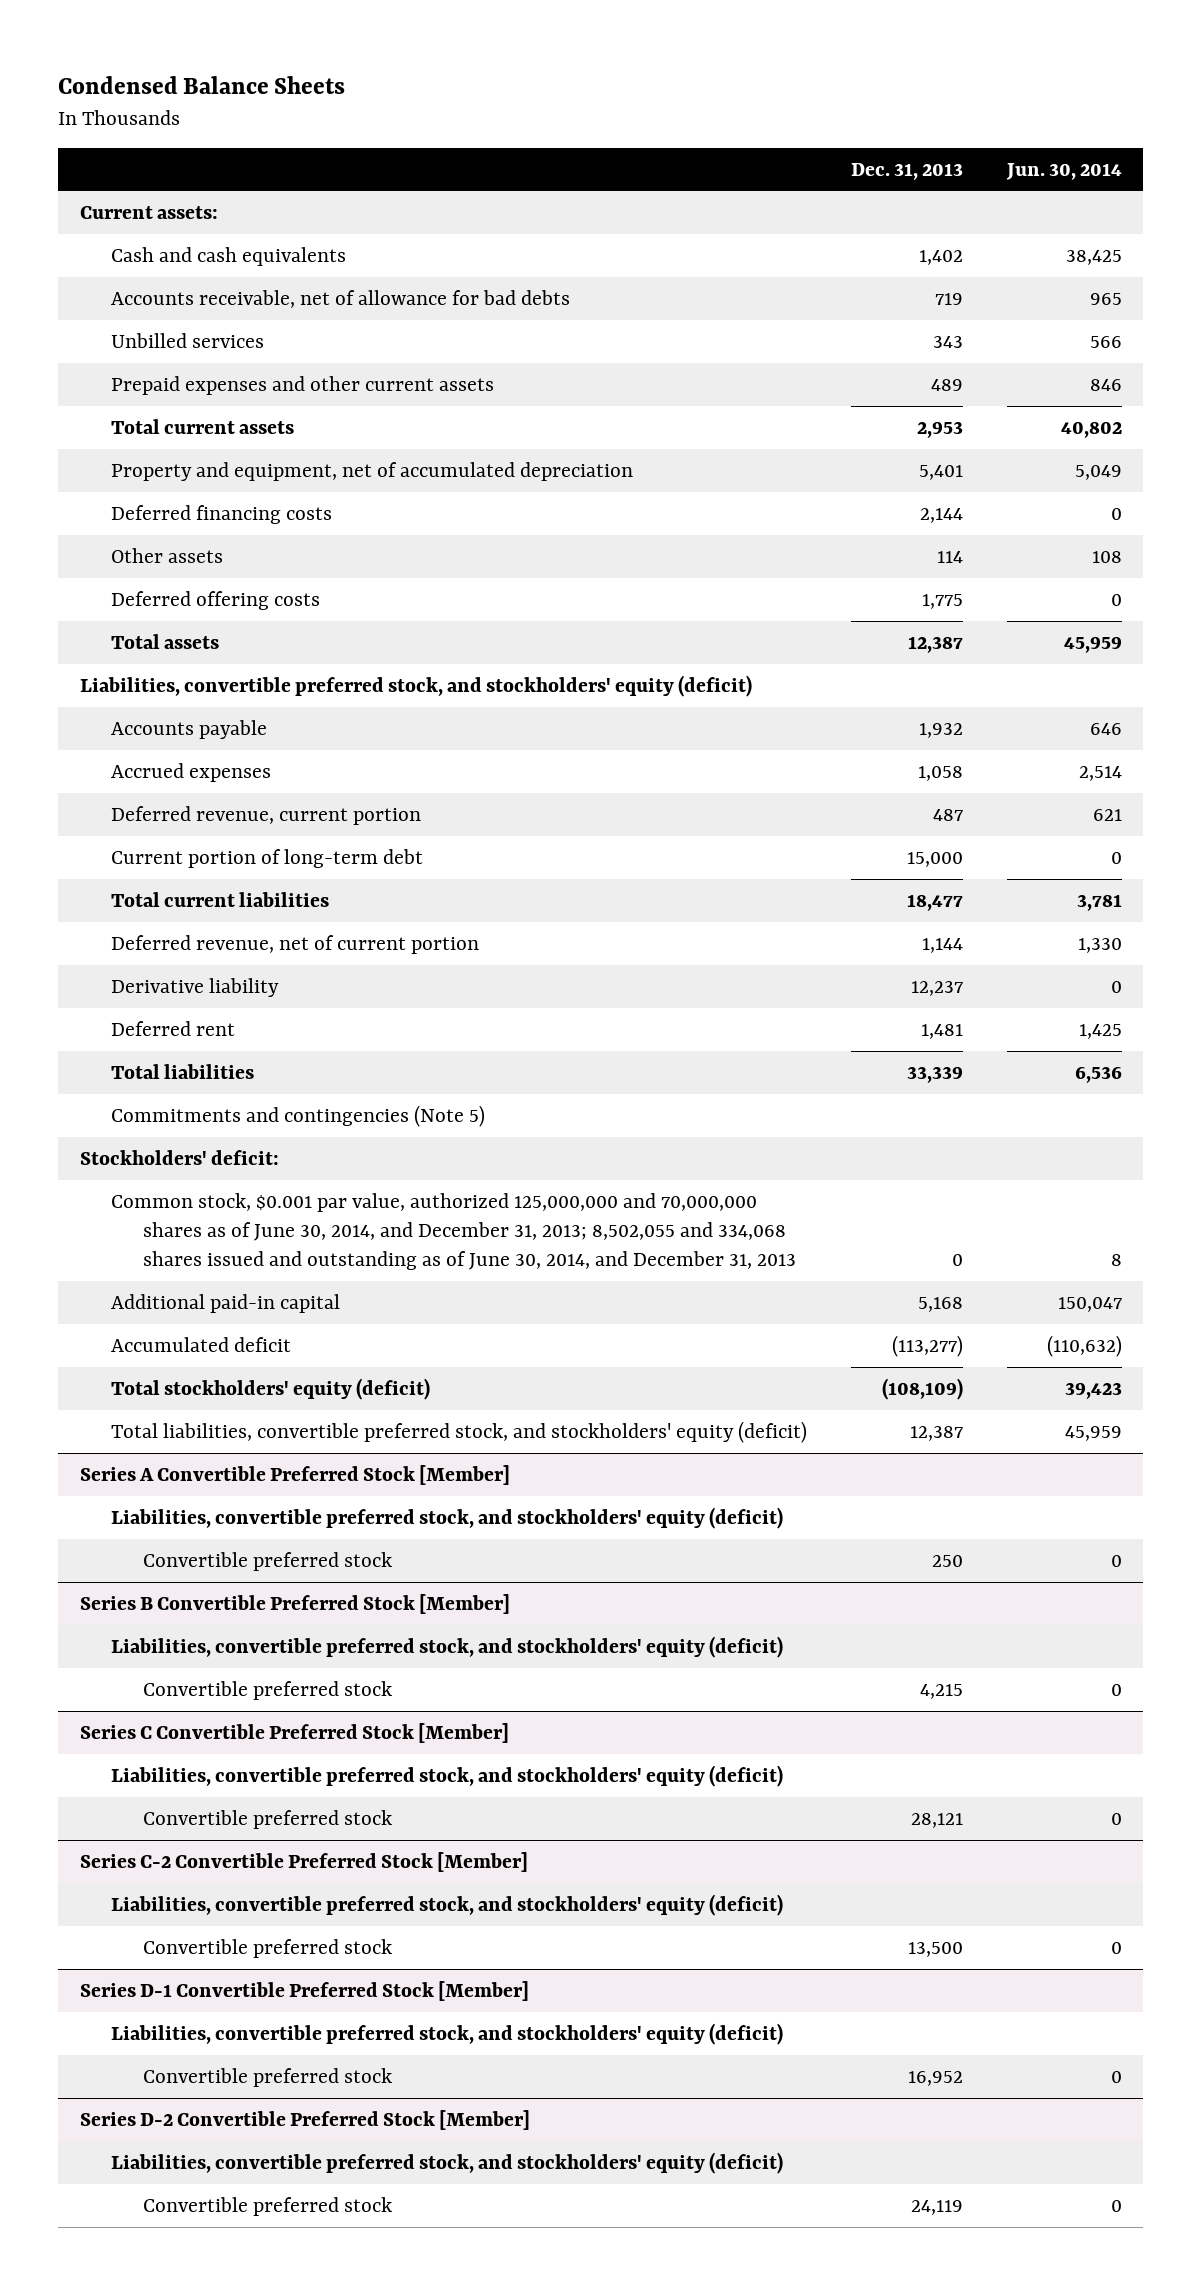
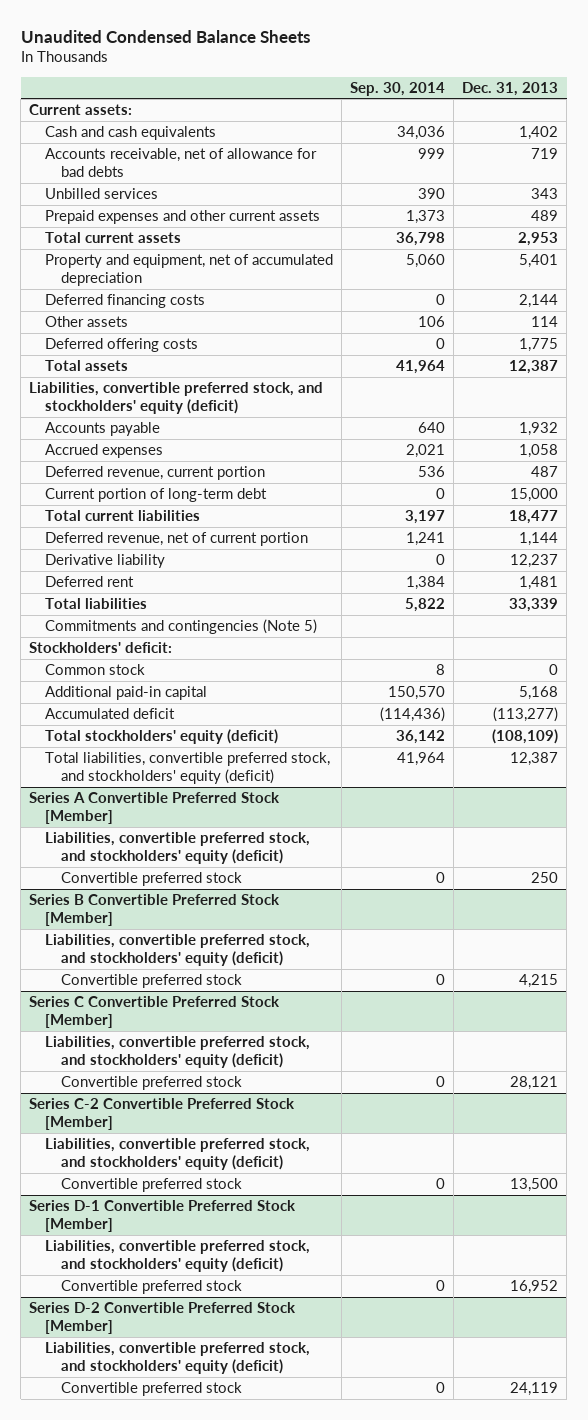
- Condensed Balance Sheets
+ Unaudited Condensed Balance Sheets
- | Dec. 31, 2013 | Jun. 30, 2014
+ | Sep. 30, 2014 | Dec. 31, 2013
- Common stock, $0.001 par value, authorized 125,000,000 and 70,000,000 shares as of June 30, 2014, and December 31, 2013; 8,502,055 and 334,068 shares issued and outstanding as of June 30, 2014, and December 31, 2013 | 0 | 8
+ Common stock | 8 | 0

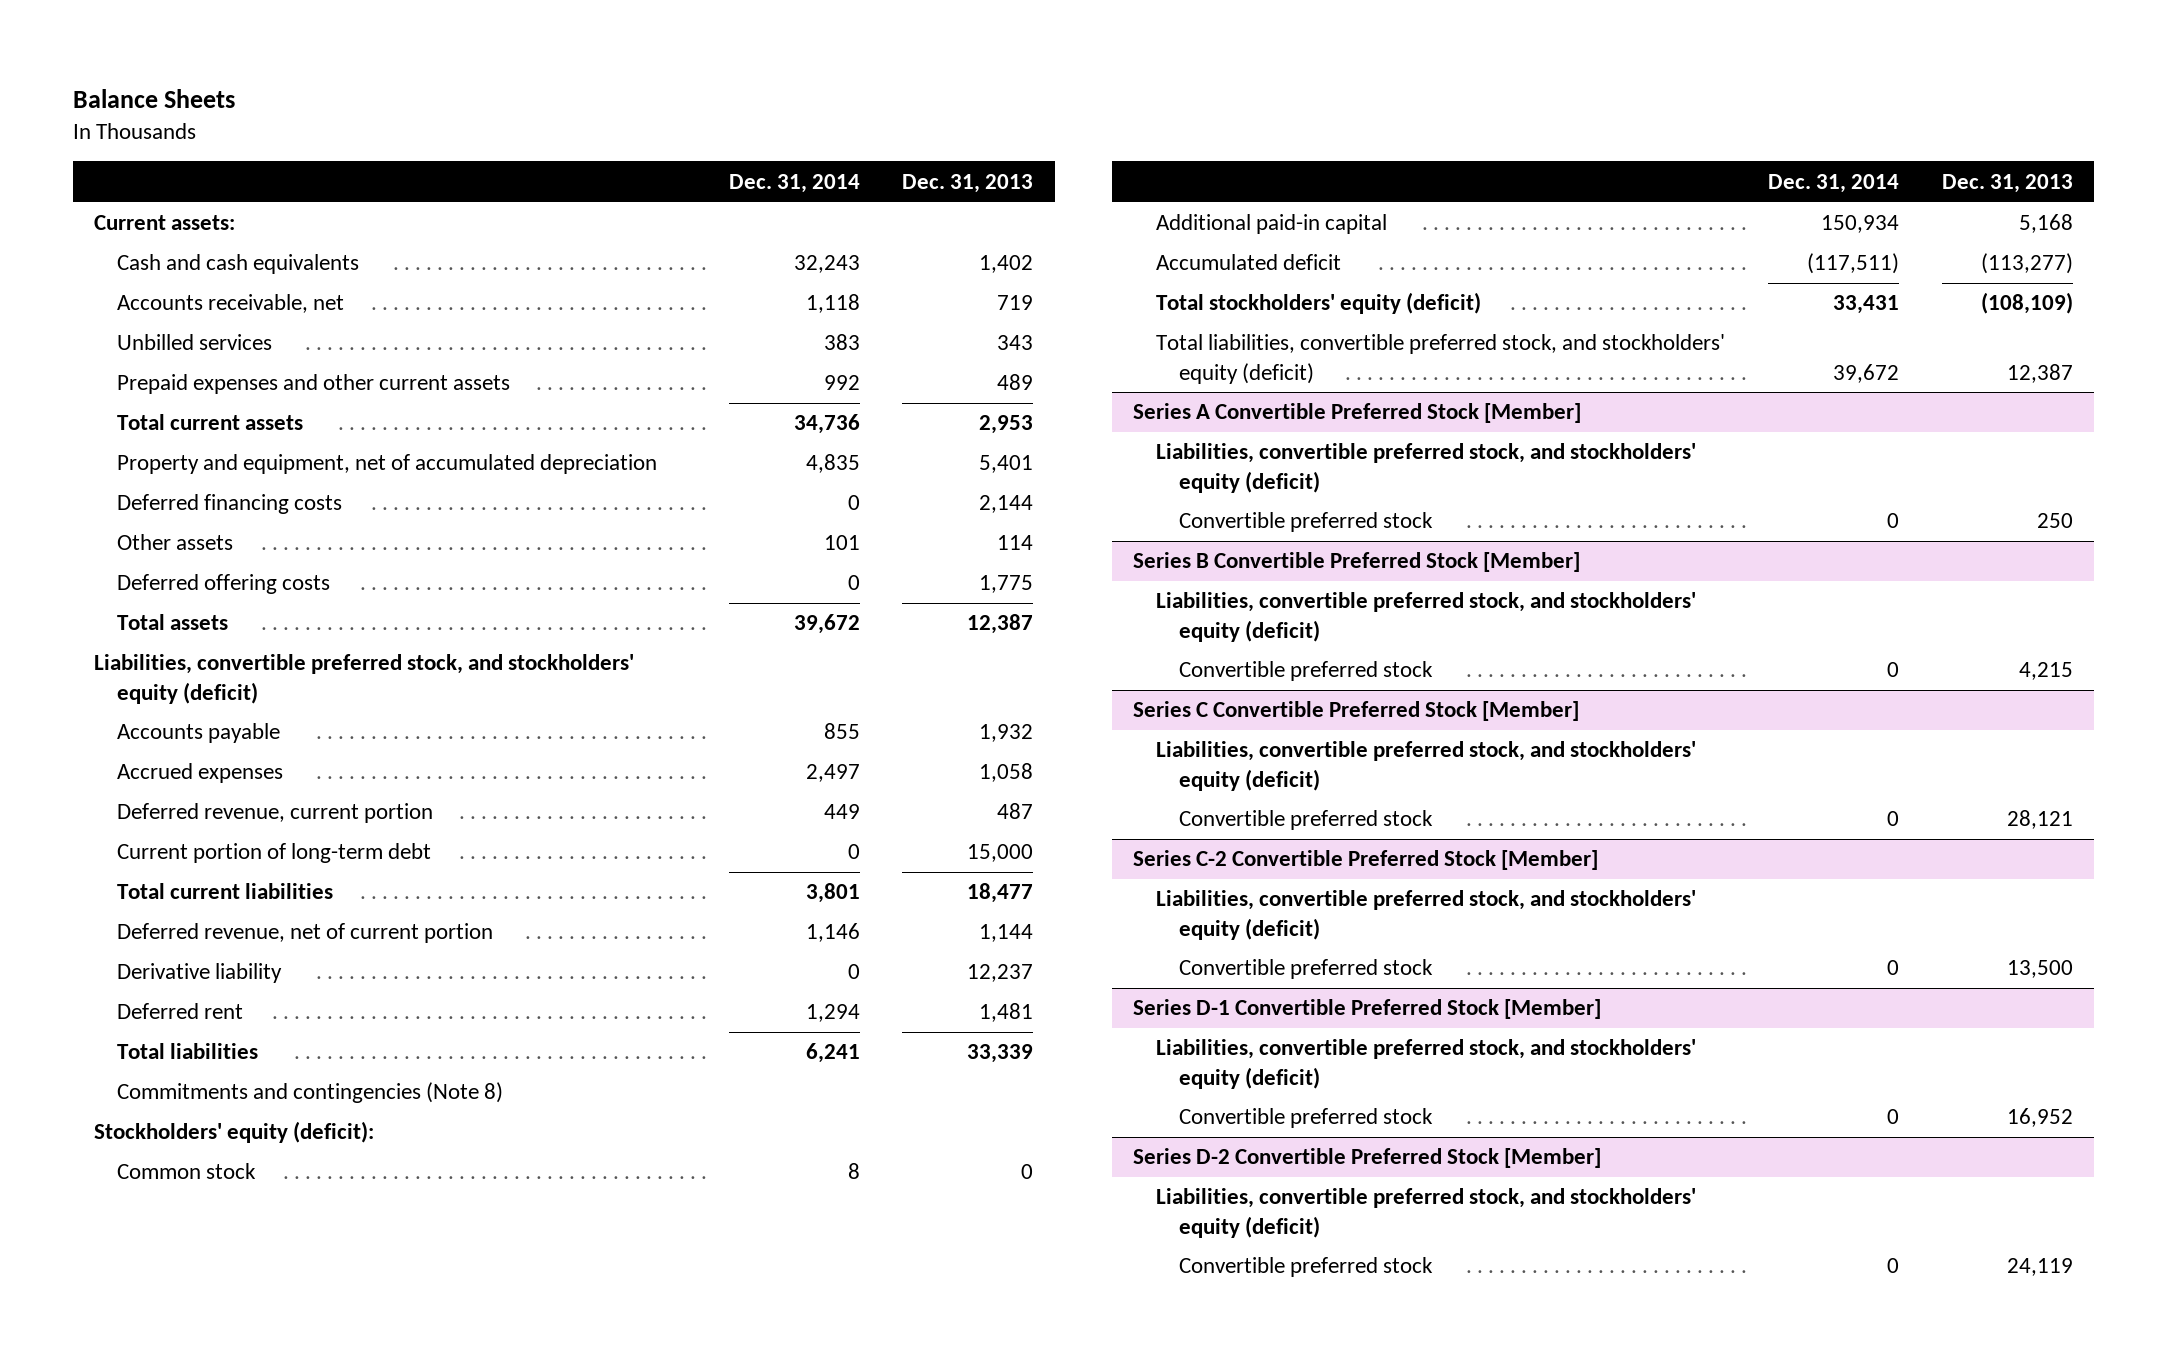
- Unaudited Condensed Balance Sheets
+ Balance Sheets
- | Sep. 30, 2014 | Dec. 31, 2013
+ | Dec. 31, 2014 | Dec. 31, 2013
- Accounts receivable, net of allowance for bad debts | 999 | 719
+ Accounts receivable, net | 1,118 | 719
- Commitments and contingencies (Note 5)
- Stockholders' deficit:
+ Commitments and contingencies (Note 8)
+ Stockholders' equity (deficit):

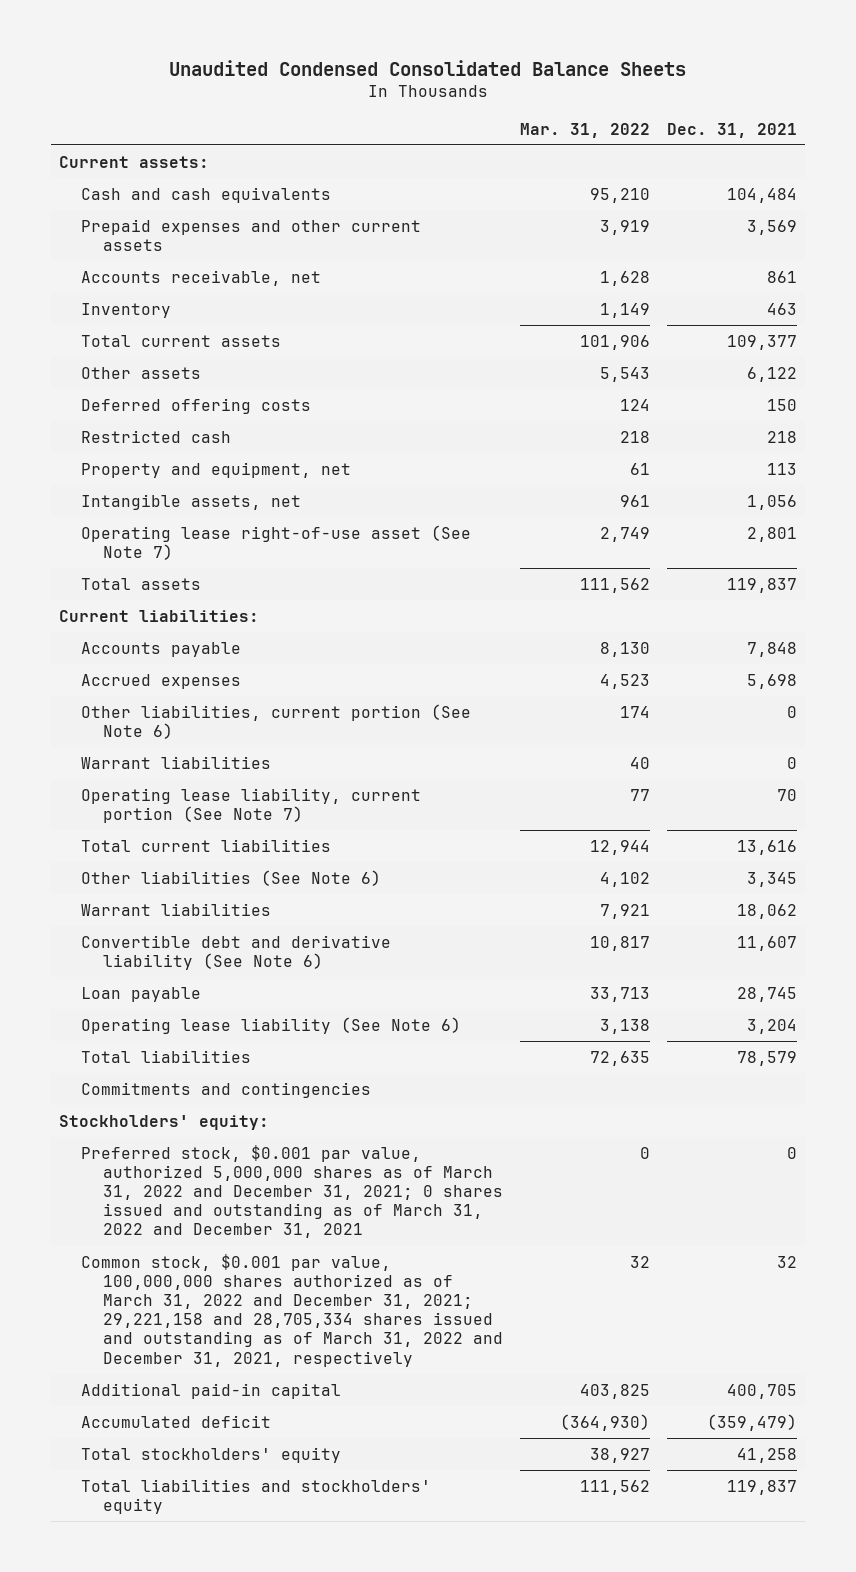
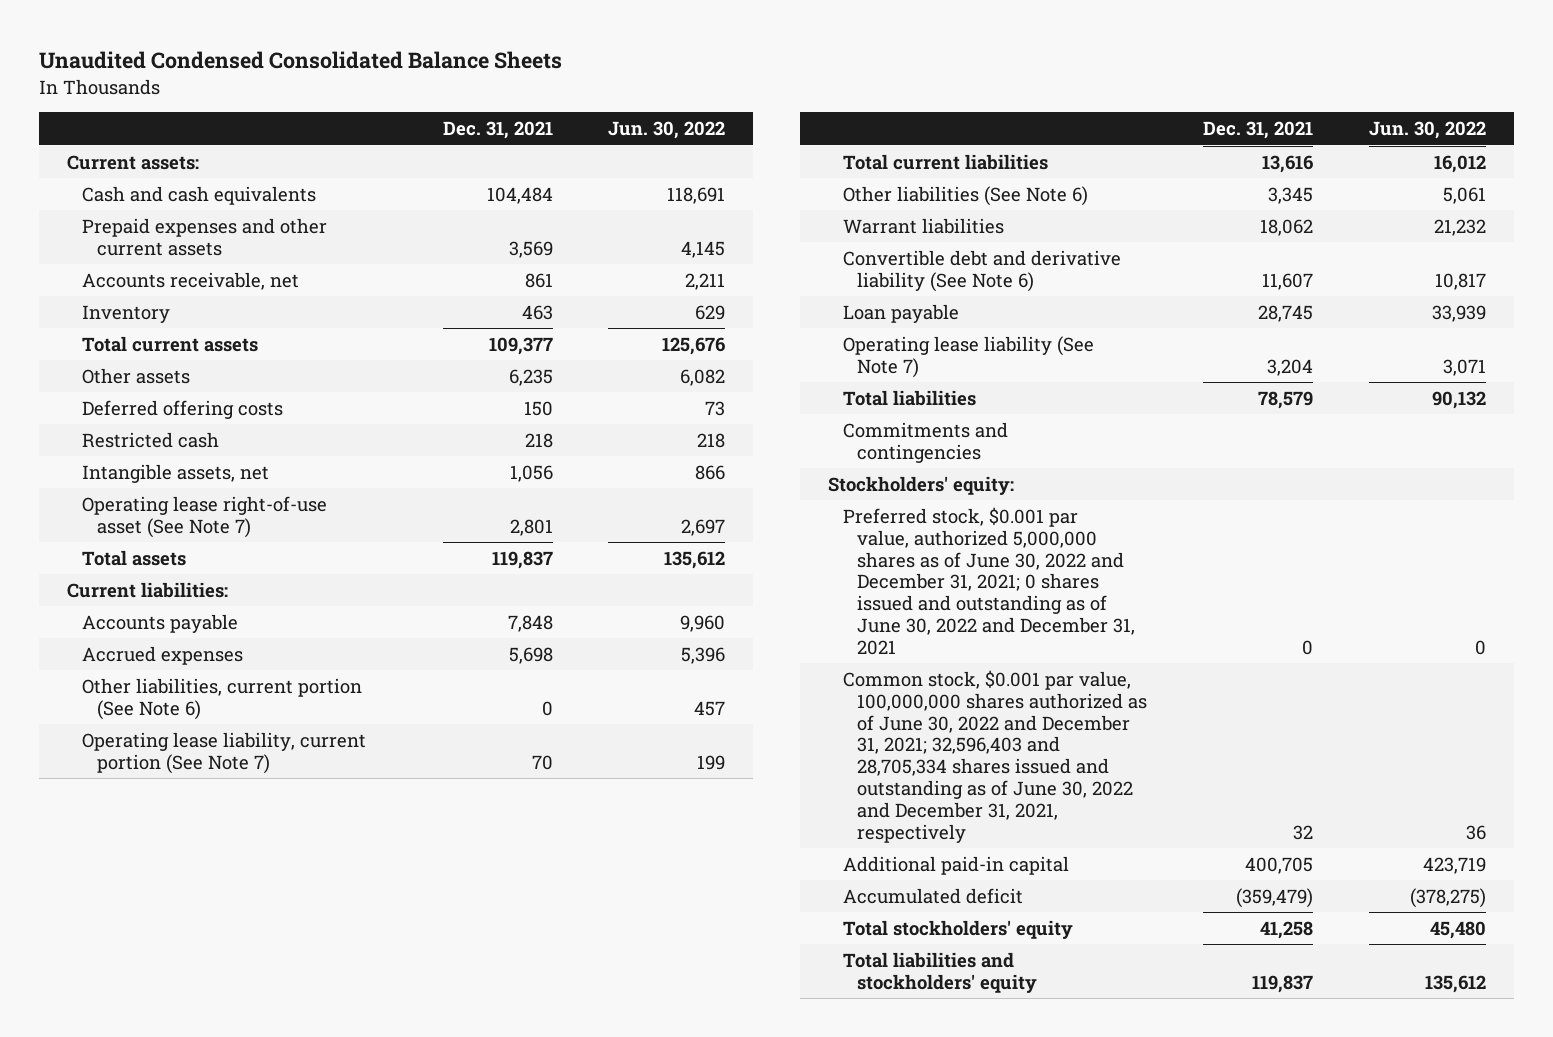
- | Mar. 31, 2022 | Dec. 31, 2021
+ | Dec. 31, 2021 | Jun. 30, 2022
- Other assets | 5,543 | 6,122
+ Other assets | 6,235 | 6,082
- Property and equipment, net | 61 | 113
- Warrant liabilities | 40 | 0
- Operating lease liability (See Note 6) | 3,138 | 3,204
+ Operating lease liability (See Note 7) | 3,204 | 3,071
- Preferred stock, $0.001 par value, authorized 5,000,000 shares as of March 31, 2022 and December 31, 2021; 0 shares issued and outstanding as of March 31, 2022 and December 31, 2021 | 0 | 0
- Common stock, $0.001 par value, 100,000,000 shares authorized as of March 31, 2022 and December 31, 2021; 29,221,158 and 28,705,334 shares issued and outstanding as of March 31, 2022 and December 31, 2021, respectively | 32 | 32
+ Preferred stock, $0.001 par value, authorized 5,000,000 shares as of June 30, 2022 and December 31, 2021; 0 shares issued and outstanding as of June 30, 2022 and December 31, 2021 | 0 | 0
+ Common stock, $0.001 par value, 100,000,000 shares authorized as of June 30, 2022 and December 31, 2021; 32,596,403 and 28,705,334 shares issued and outstanding as of June 30, 2022 and December 31, 2021, respectively | 32 | 36

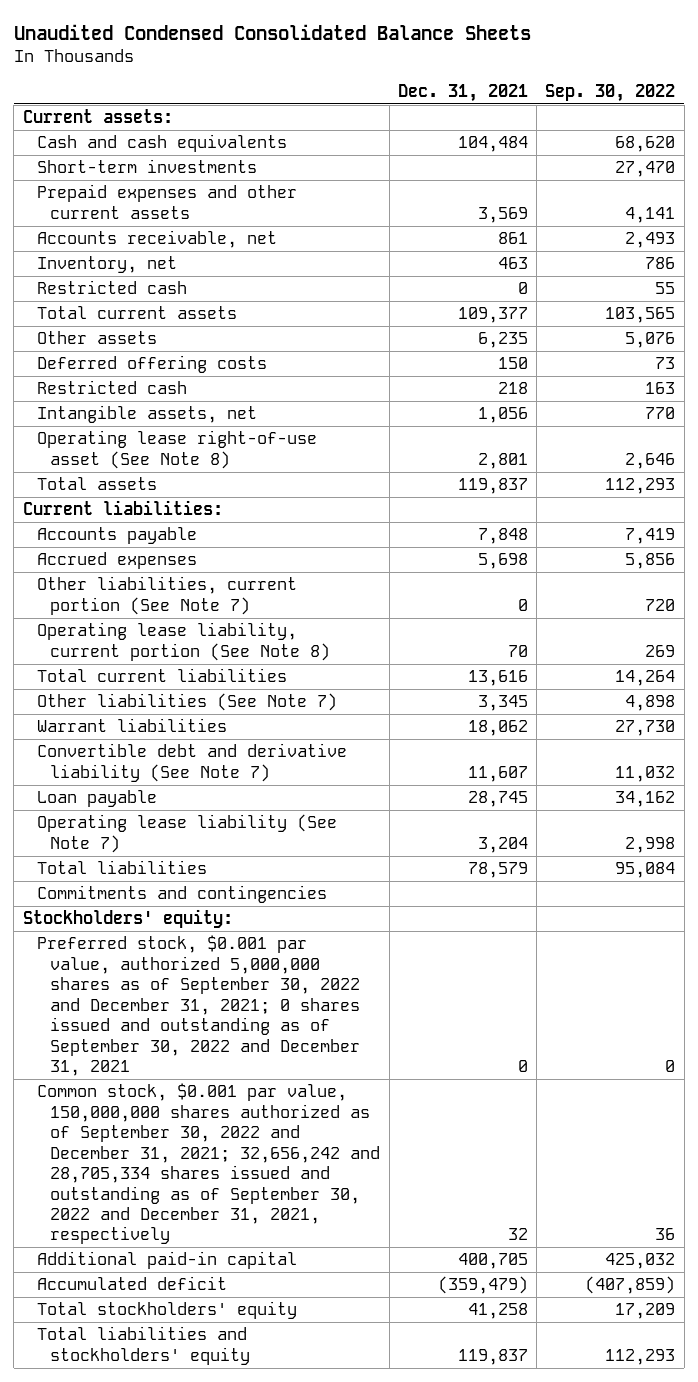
- | Dec. 31, 2021 | Jun. 30, 2022
+ | Dec. 31, 2021 | Sep. 30, 2022
+ Short-term investments | | 27,470
- Inventory | 463 | 629
+ Inventory, net | 463 | 786
+ Restricted cash | 0 | 55
- Operating lease right-of-use asset (See Note 7) | 2,801 | 2,697
+ Operating lease right-of-use asset (See Note 8) | 2,801 | 2,646
- Other liabilities, current portion (See Note 6) | 0 | 457
- Operating lease liability, current portion (See Note 7) | 70 | 199
+ Other liabilities, current portion (See Note 7) | 0 | 720
+ Operating lease liability, current portion (See Note 8) | 70 | 269
- Other liabilities (See Note 6) | 3,345 | 5,061
+ Other liabilities (See Note 7) | 3,345 | 4,898
- Convertible debt and derivative liability (See Note 6) | 11,607 | 10,817
+ Convertible debt and derivative liability (See Note 7) | 11,607 | 11,032
- Preferred stock, $0.001 par value, authorized 5,000,000 shares as of June 30, 2022 and December 31, 2021; 0 shares issued and outstanding as of June 30, 2022 and December 31, 2021 | 0 | 0
- Common stock, $0.001 par value, 100,000,000 shares authorized as of June 30, 2022 and December 31, 2021; 32,596,403 and 28,705,334 shares issued and outstanding as of June 30, 2022 and December 31, 2021, respectively | 32 | 36
+ Preferred stock, $0.001 par value, authorized 5,000,000 shares as of September 30, 2022 and December 31, 2021; 0 shares issued and outstanding as of September 30, 2022 and December 31, 2021 | 0 | 0
+ Common stock, $0.001 par value, 150,000,000 shares authorized as of September 30, 2022 and December 31, 2021; 32,656,242 and 28,705,334 shares issued and outstanding as of September 30, 2022 and December 31, 2021, respectively | 32 | 36

